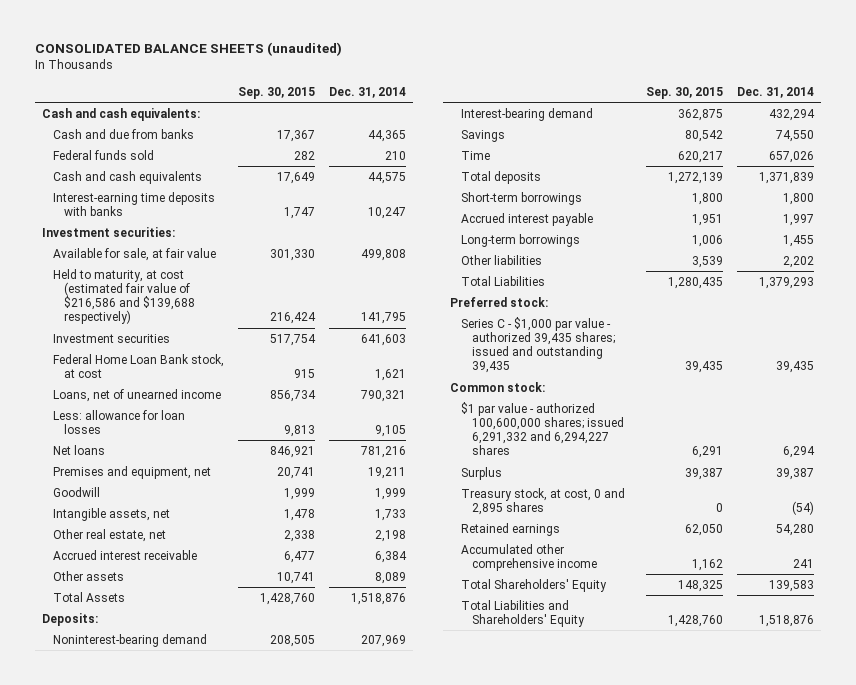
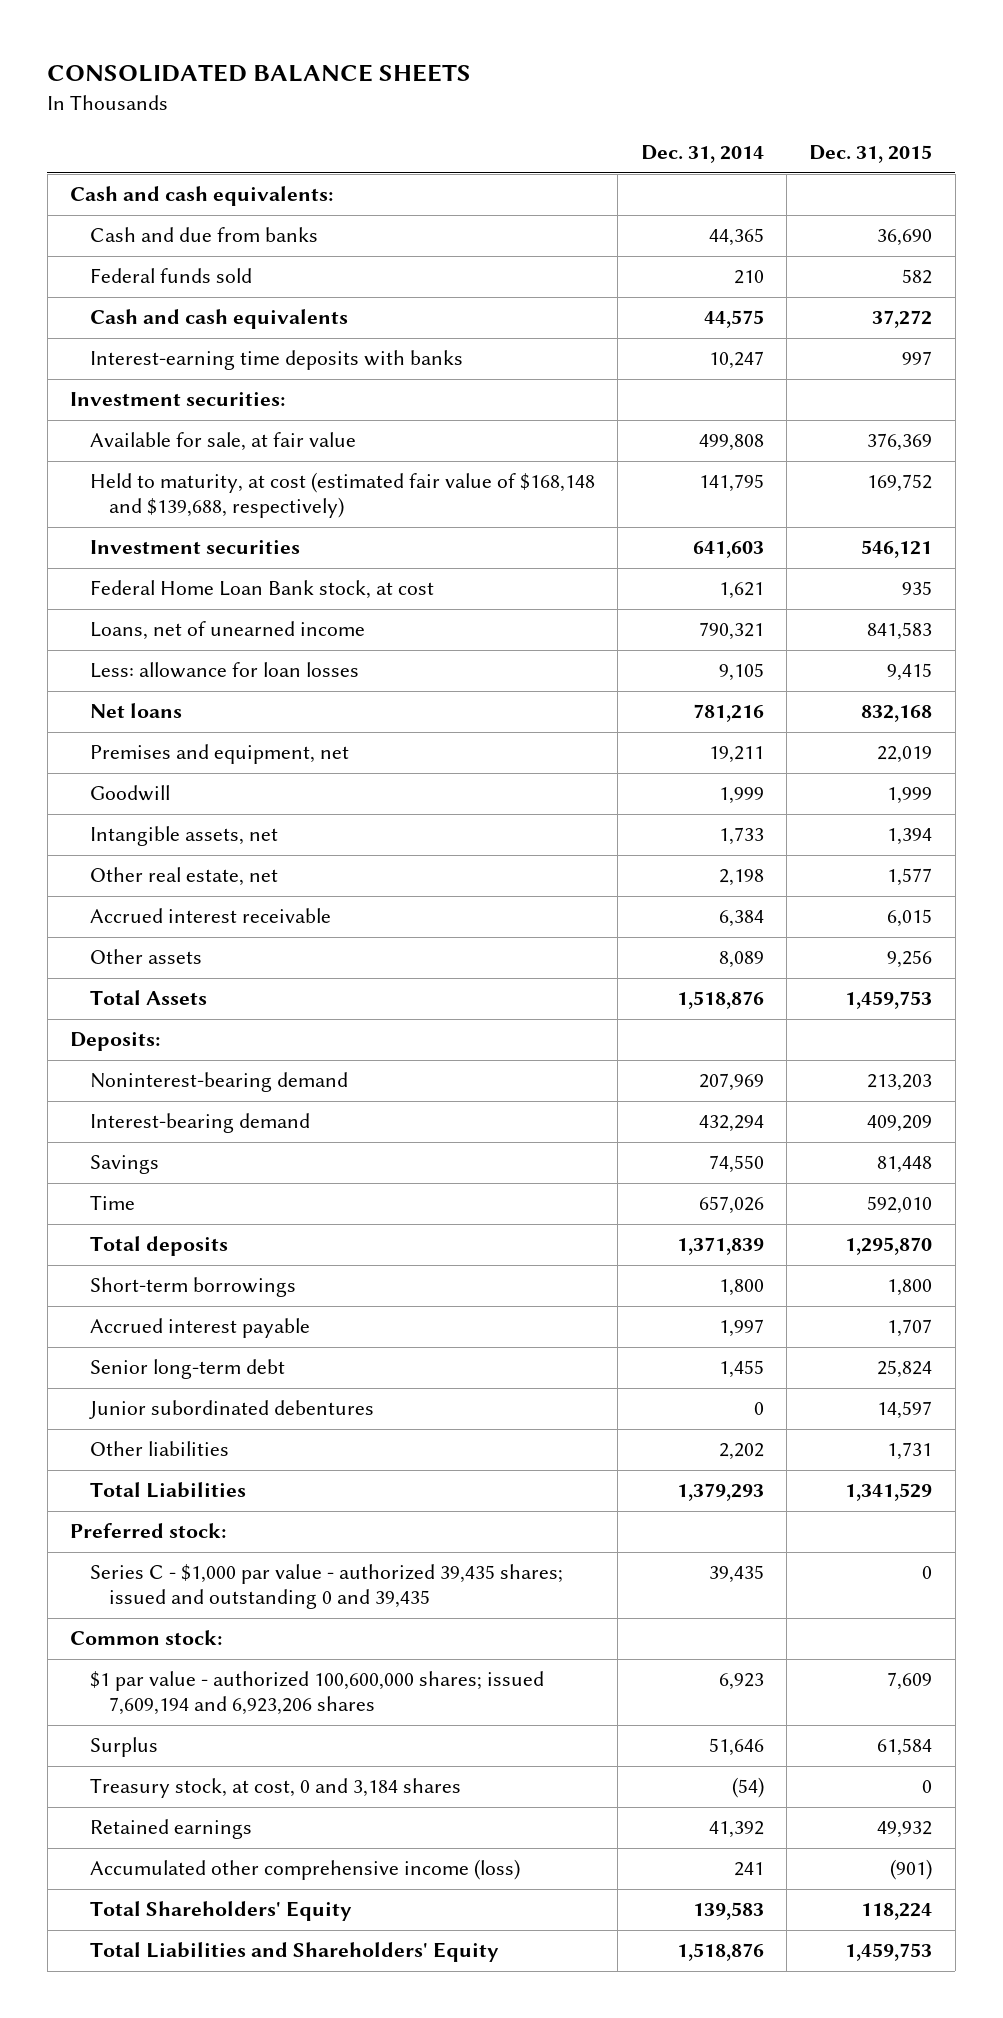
- CONSOLIDATED BALANCE SHEETS (unaudited)
+ CONSOLIDATED BALANCE SHEETS
- | Sep. 30, 2015 | Dec. 31, 2014
+ | Dec. 31, 2014 | Dec. 31, 2015
- Held to maturity, at cost (estimated fair value of $216,586 and $139,688 respectively) | 216,424 | 141,795
+ Held to maturity, at cost (estimated fair value of $168,148 and $139,688, respectively) | 141,795 | 169,752
- Long-term borrowings | 1,006 | 1,455
+ Senior long-term debt | 1,455 | 25,824
+ Junior subordinated debentures | 0 | 14,597
- Series C - $1,000 par value - authorized 39,435 shares; issued and outstanding 39,435 | 39,435 | 39,435
+ Series C - $1,000 par value - authorized 39,435 shares; issued and outstanding 0 and 39,435 | 39,435 | 0
- $1 par value - authorized 100,600,000 shares; issued 6,291,332 and 6,294,227 shares | 6,291 | 6,294
- Surplus | 39,387 | 39,387
- Treasury stock, at cost, 0 and 2,895 shares | 0 | (54)
- Retained earnings | 62,050 | 54,280
- Accumulated other comprehensive income | 1,162 | 241
+ $1 par value - authorized 100,600,000 shares; issued 7,609,194 and 6,923,206 shares | 6,923 | 7,609
+ Surplus | 51,646 | 61,584
+ Treasury stock, at cost, 0 and 3,184 shares | (54) | 0
+ Retained earnings | 41,392 | 49,932
+ Accumulated other comprehensive income (loss) | 241 | (901)

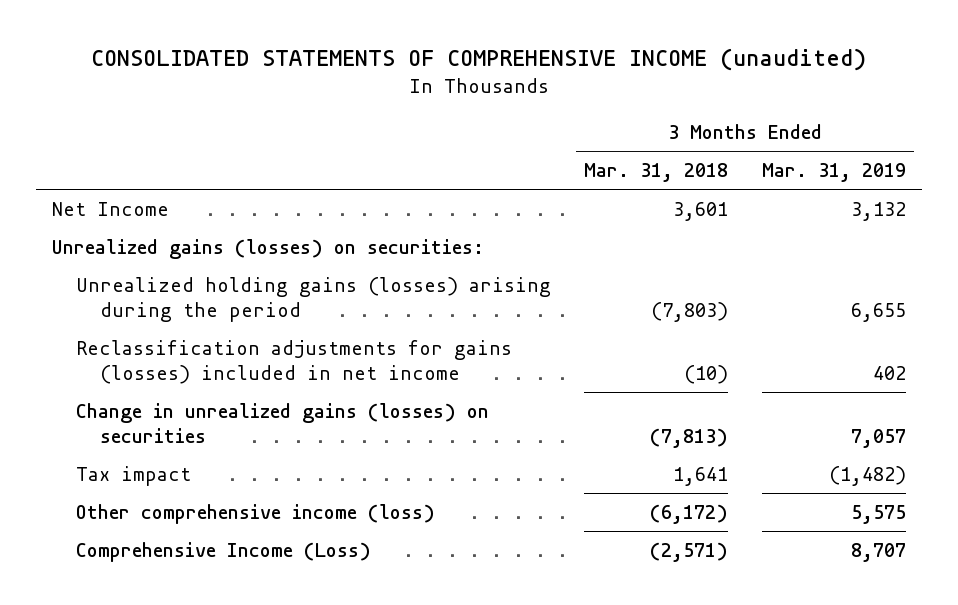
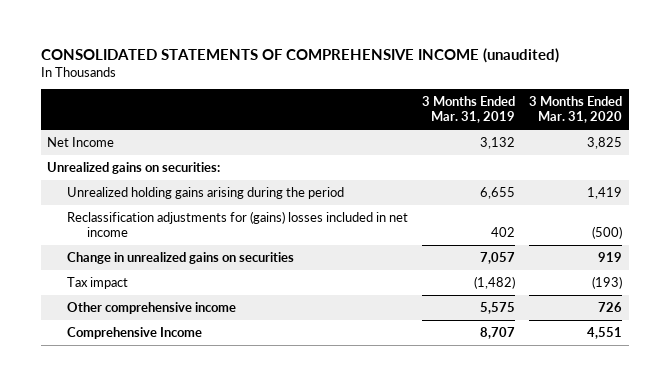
- | 3 Months Ended Mar. 31, 2018 | 3 Months Ended Mar. 31, 2019
+ | 3 Months Ended Mar. 31, 2019 | 3 Months Ended Mar. 31, 2020
- Unrealized gains (losses) on securities:
- Unrealized holding gains (losses) arising during the period | (7,803) | 6,655
- Reclassification adjustments for gains (losses) included in net income | (10) | 402
- Change in unrealized gains (losses) on securities | (7,813) | 7,057
+ Unrealized gains on securities:
+ Unrealized holding gains arising during the period | 6,655 | 1,419
+ Reclassification adjustments for (gains) losses included in net income | 402 | (500)
+ Change in unrealized gains on securities | 7,057 | 919
- Other comprehensive income (loss) | (6,172) | 5,575
- Comprehensive Income (Loss) | (2,571) | 8,707
+ Other comprehensive income | 5,575 | 726
+ Comprehensive Income | 8,707 | 4,551

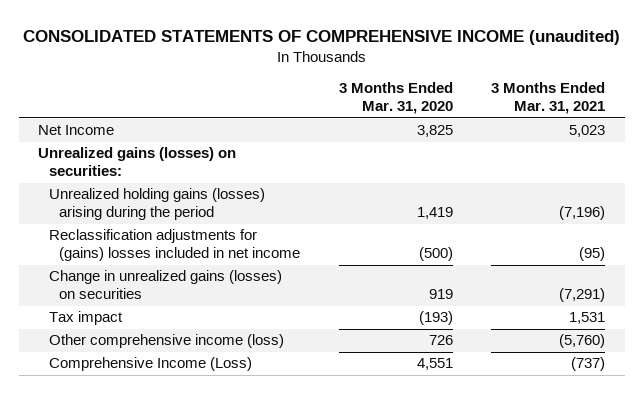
- | 3 Months Ended Mar. 31, 2019 | 3 Months Ended Mar. 31, 2020
+ | 3 Months Ended Mar. 31, 2020 | 3 Months Ended Mar. 31, 2021
- Unrealized gains on securities:
- Unrealized holding gains arising during the period | 6,655 | 1,419
+ Unrealized gains (losses) on securities:
+ Unrealized holding gains (losses) arising during the period | 1,419 | (7,196)
- Change in unrealized gains on securities | 7,057 | 919
+ Change in unrealized gains (losses) on securities | 919 | (7,291)
- Other comprehensive income | 5,575 | 726
- Comprehensive Income | 8,707 | 4,551
+ Other comprehensive income (loss) | 726 | (5,760)
+ Comprehensive Income (Loss) | 4,551 | (737)

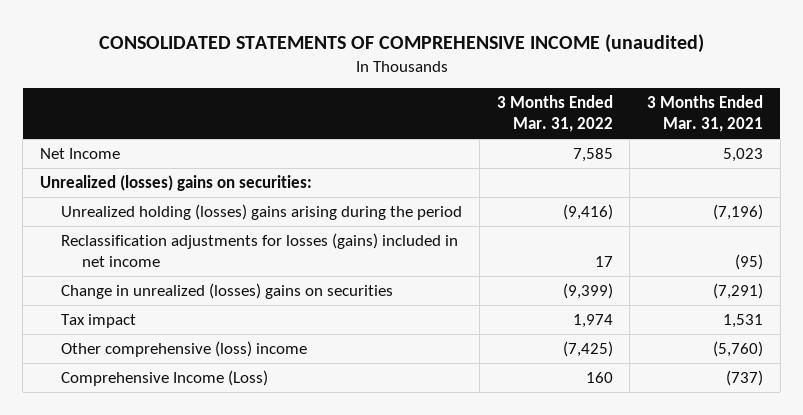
- | 3 Months Ended Mar. 31, 2020 | 3 Months Ended Mar. 31, 2021
+ | 3 Months Ended Mar. 31, 2022 | 3 Months Ended Mar. 31, 2021
- Unrealized gains (losses) on securities:
- Unrealized holding gains (losses) arising during the period | 1,419 | (7,196)
- Reclassification adjustments for (gains) losses included in net income | (500) | (95)
- Change in unrealized gains (losses) on securities | 919 | (7,291)
+ Unrealized (losses) gains on securities:
+ Unrealized holding (losses) gains arising during the period | (9,416) | (7,196)
+ Reclassification adjustments for losses (gains) included in net income | 17 | (95)
+ Change in unrealized (losses) gains on securities | (9,399) | (7,291)
- Other comprehensive income (loss) | 726 | (5,760)
+ Other comprehensive (loss) income | (7,425) | (5,760)

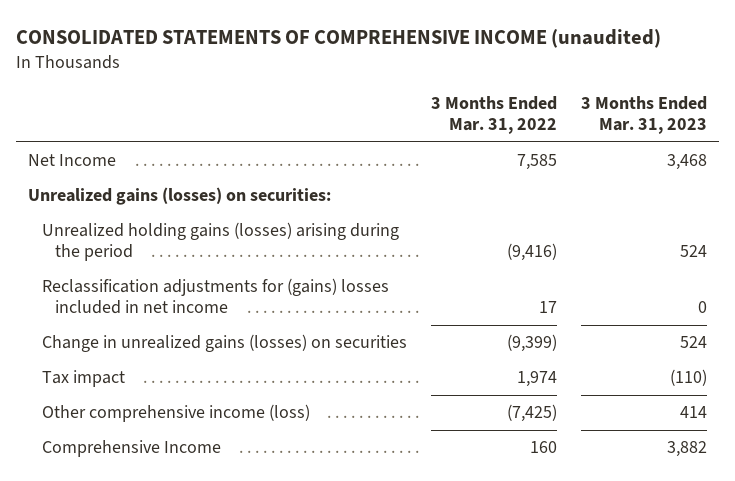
- | 3 Months Ended Mar. 31, 2022 | 3 Months Ended Mar. 31, 2021
+ | 3 Months Ended Mar. 31, 2022 | 3 Months Ended Mar. 31, 2023
- Unrealized (losses) gains on securities:
- Unrealized holding (losses) gains arising during the period | (9,416) | (7,196)
- Reclassification adjustments for losses (gains) included in net income | 17 | (95)
- Change in unrealized (losses) gains on securities | (9,399) | (7,291)
+ Unrealized gains (losses) on securities:
+ Unrealized holding gains (losses) arising during the period | (9,416) | 524
+ Reclassification adjustments for (gains) losses included in net income | 17 | 0
+ Change in unrealized gains (losses) on securities | (9,399) | 524
- Other comprehensive (loss) income | (7,425) | (5,760)
- Comprehensive Income (Loss) | 160 | (737)
+ Other comprehensive income (loss) | (7,425) | 414
+ Comprehensive Income | 160 | 3,882

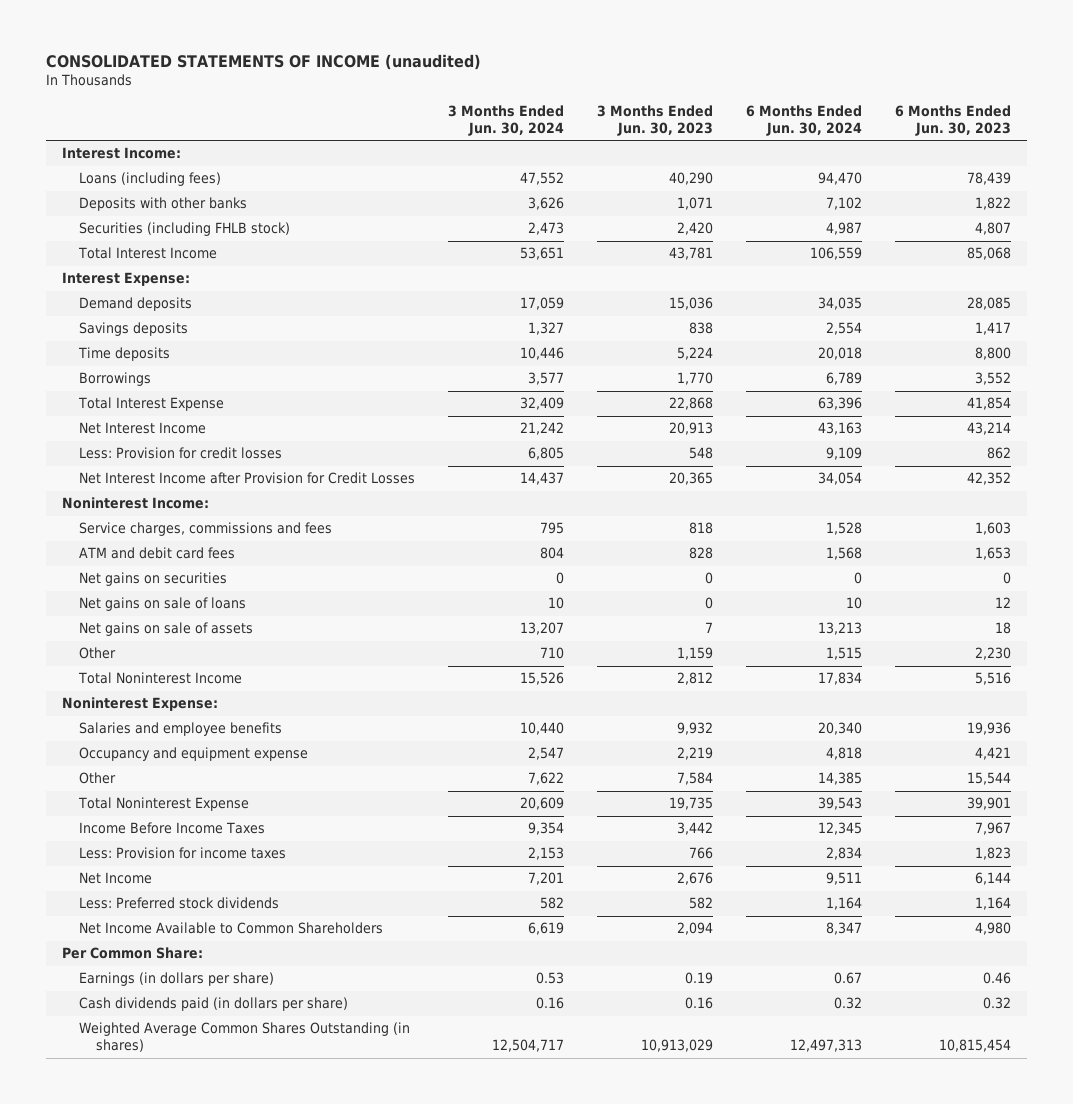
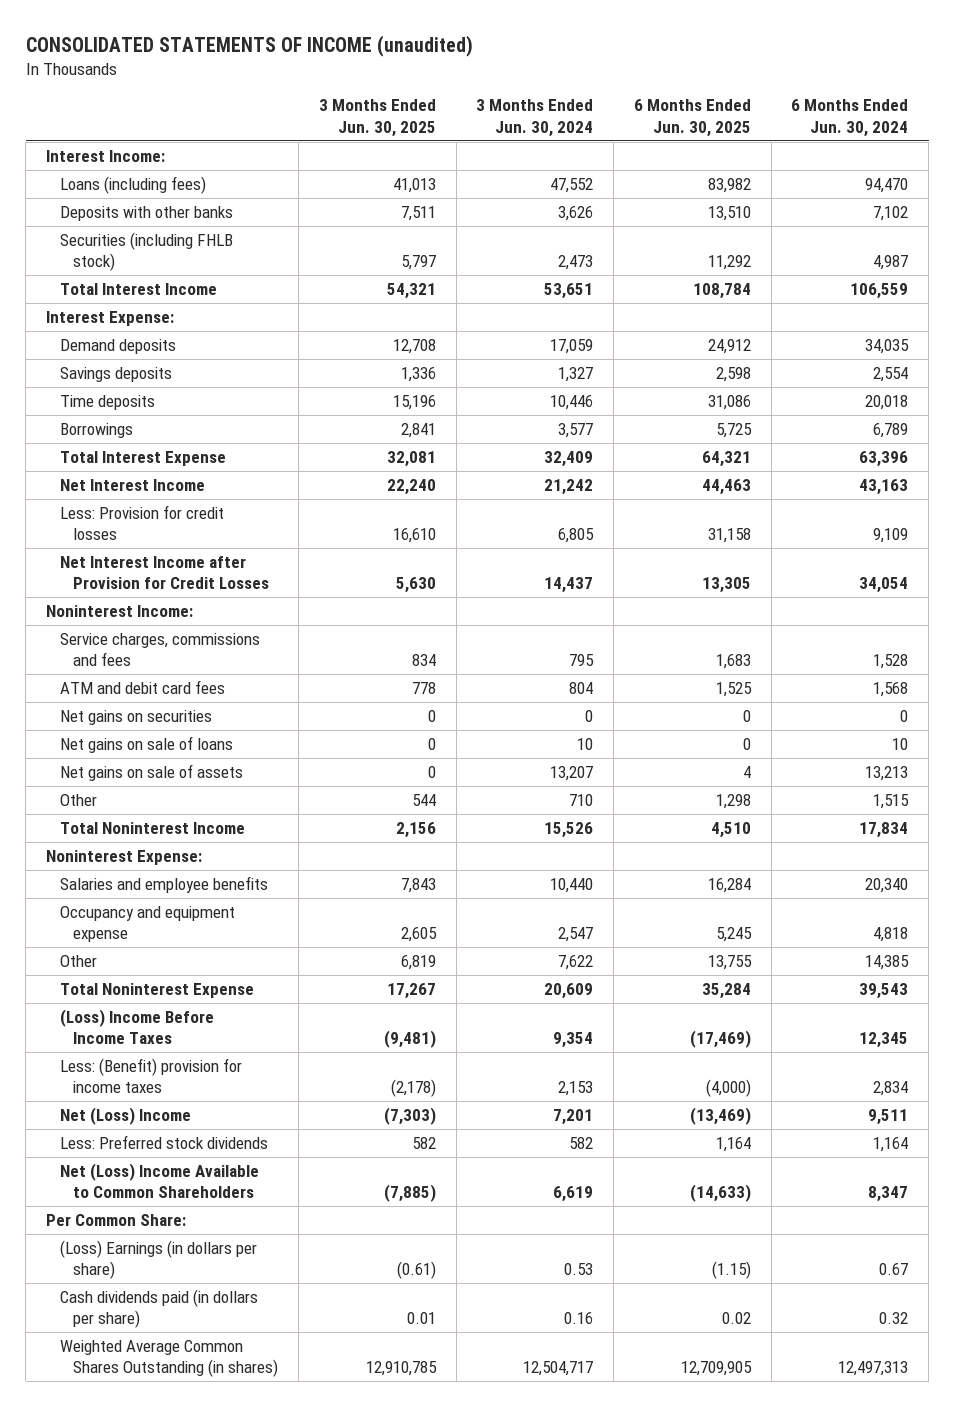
- | 3 Months Ended Jun. 30, 2024 | 3 Months Ended Jun. 30, 2023 | 6 Months Ended Jun. 30, 2024 | 6 Months Ended Jun. 30, 2023
+ | 3 Months Ended Jun. 30, 2025 | 3 Months Ended Jun. 30, 2024 | 6 Months Ended Jun. 30, 2025 | 6 Months Ended Jun. 30, 2024
- Income Before Income Taxes | 9,354 | 3,442 | 12,345 | 7,967
- Less: Provision for income taxes | 2,153 | 766 | 2,834 | 1,823
- Net Income | 7,201 | 2,676 | 9,511 | 6,144
+ (Loss) Income Before Income Taxes | (9,481) | 9,354 | (17,469) | 12,345
+ Less: (Benefit) provision for income taxes | (2,178) | 2,153 | (4,000) | 2,834
+ Net (Loss) Income | (7,303) | 7,201 | (13,469) | 9,511
- Net Income Available to Common Shareholders | 6,619 | 2,094 | 8,347 | 4,980
+ Net (Loss) Income Available to Common Shareholders | (7,885) | 6,619 | (14,633) | 8,347
- Earnings (in dollars per share) | 0.53 | 0.19 | 0.67 | 0.46
+ (Loss) Earnings (in dollars per share) | (0.61) | 0.53 | (1.15) | 0.67

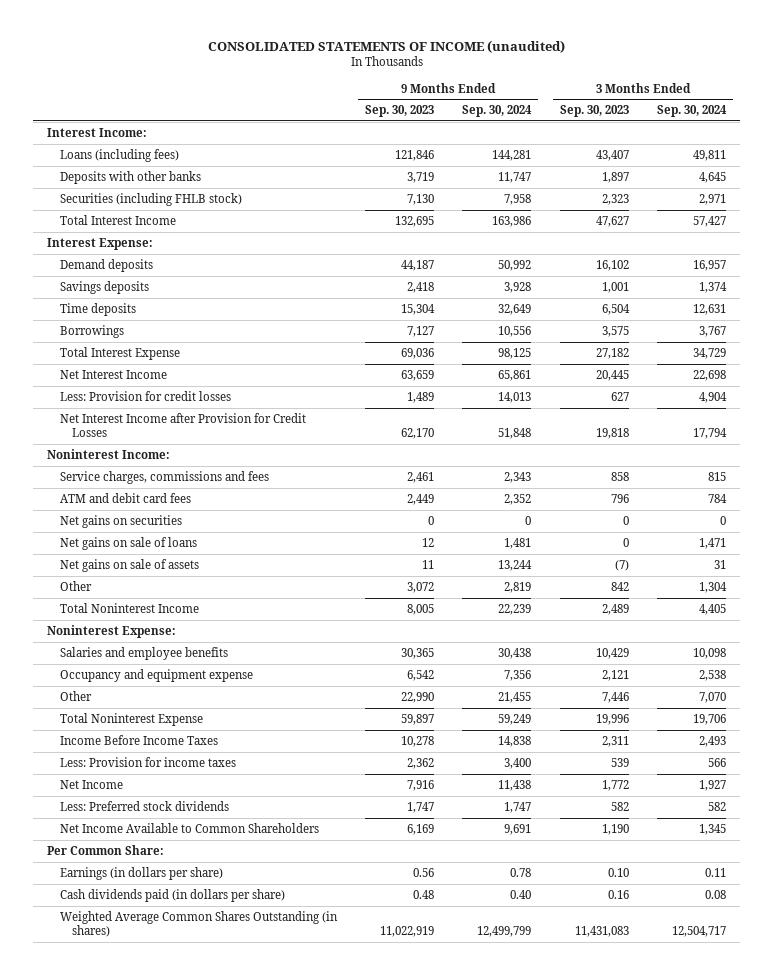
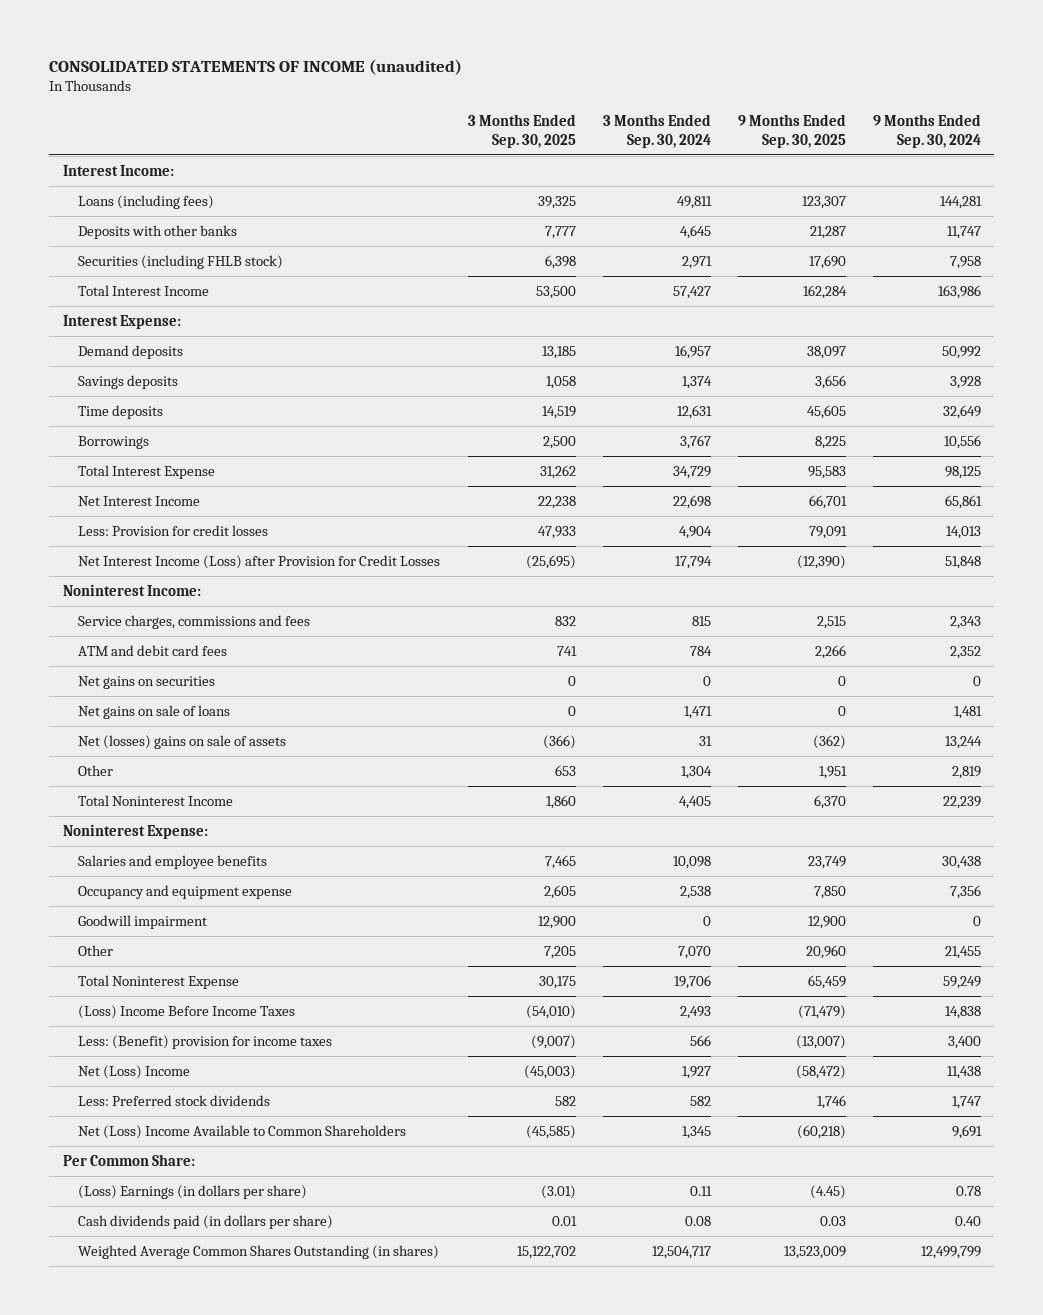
- | 9 Months Ended Sep. 30, 2023 | 9 Months Ended Sep. 30, 2024 | 3 Months Ended Sep. 30, 2023 | 3 Months Ended Sep. 30, 2024
+ | 3 Months Ended Sep. 30, 2025 | 3 Months Ended Sep. 30, 2024 | 9 Months Ended Sep. 30, 2025 | 9 Months Ended Sep. 30, 2024
- Net Interest Income after Provision for Credit Losses | 62,170 | 51,848 | 19,818 | 17,794
+ Net Interest Income (Loss) after Provision for Credit Losses | (25,695) | 17,794 | (12,390) | 51,848
- Net gains on sale of assets | 11 | 13,244 | (7) | 31
+ Net (losses) gains on sale of assets | (366) | 31 | (362) | 13,244
+ Goodwill impairment | 12,900 | 0 | 12,900 | 0
- Income Before Income Taxes | 10,278 | 14,838 | 2,311 | 2,493
- Less: Provision for income taxes | 2,362 | 3,400 | 539 | 566
- Net Income | 7,916 | 11,438 | 1,772 | 1,927
+ (Loss) Income Before Income Taxes | (54,010) | 2,493 | (71,479) | 14,838
+ Less: (Benefit) provision for income taxes | (9,007) | 566 | (13,007) | 3,400
+ Net (Loss) Income | (45,003) | 1,927 | (58,472) | 11,438
- Net Income Available to Common Shareholders | 6,169 | 9,691 | 1,190 | 1,345
+ Net (Loss) Income Available to Common Shareholders | (45,585) | 1,345 | (60,218) | 9,691
- Earnings (in dollars per share) | 0.56 | 0.78 | 0.10 | 0.11
+ (Loss) Earnings (in dollars per share) | (3.01) | 0.11 | (4.45) | 0.78

